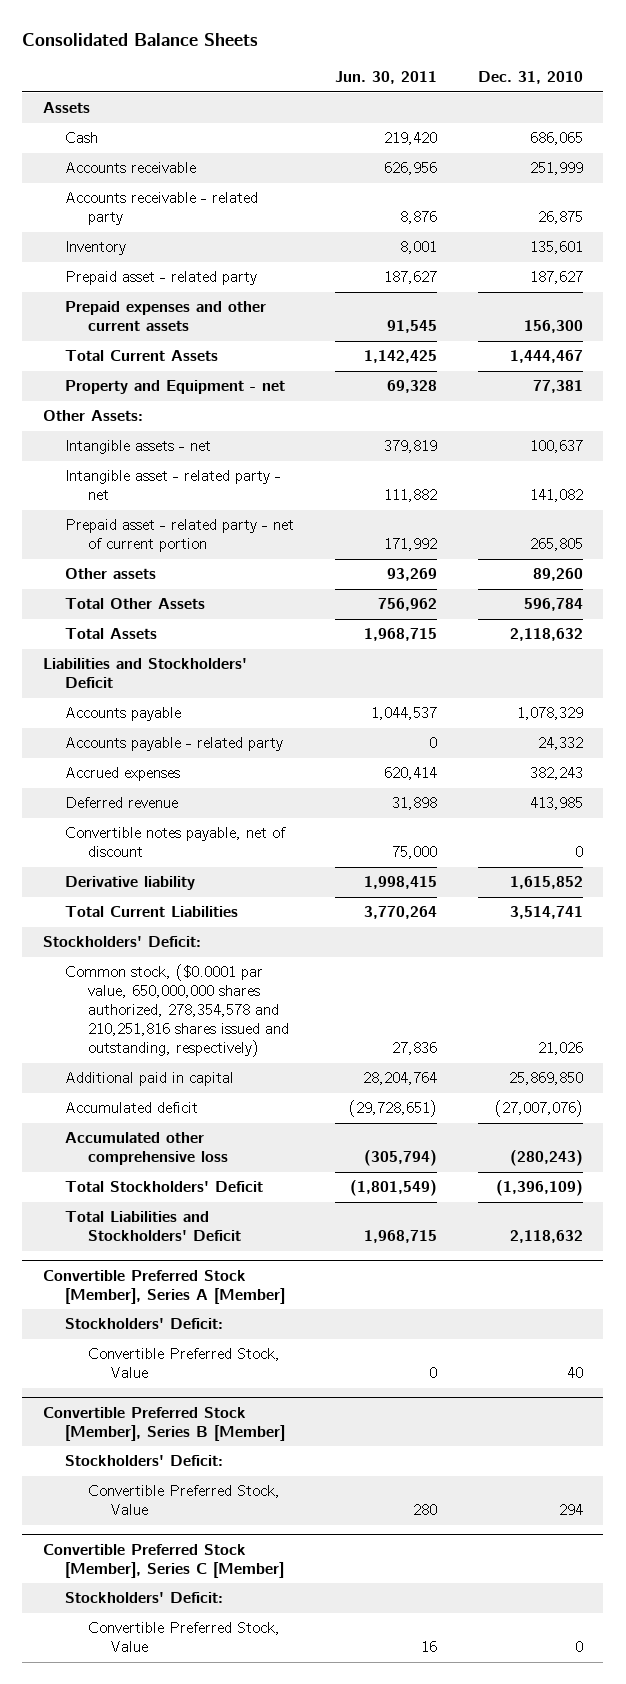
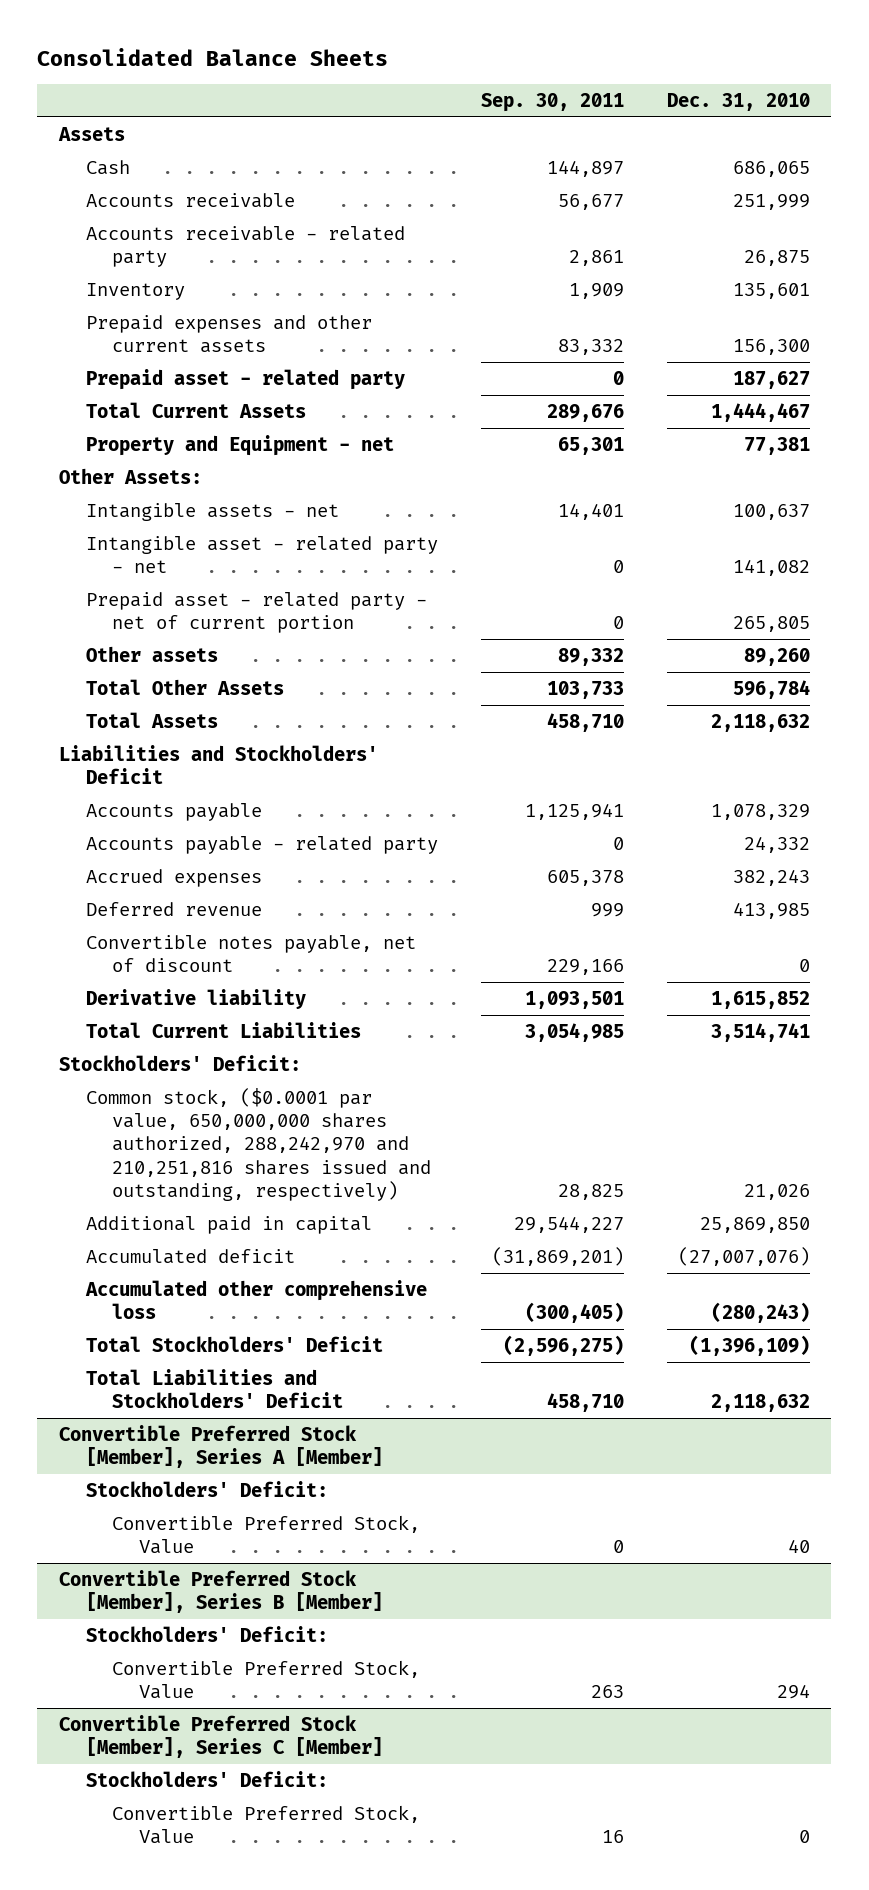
- | Jun. 30, 2011 | Dec. 31, 2010
+ | Sep. 30, 2011 | Dec. 31, 2010
moved down: Prepaid asset - related party | 0 | 187,627
- Common stock, ($0.0001 par value, 650,000,000 shares authorized, 278,354,578 and 210,251,816 shares issued and outstanding, respectively) | 27,836 | 21,026
+ Common stock, ($0.0001 par value, 650,000,000 shares authorized, 288,242,970 and 210,251,816 shares issued and outstanding, respectively) | 28,825 | 21,026

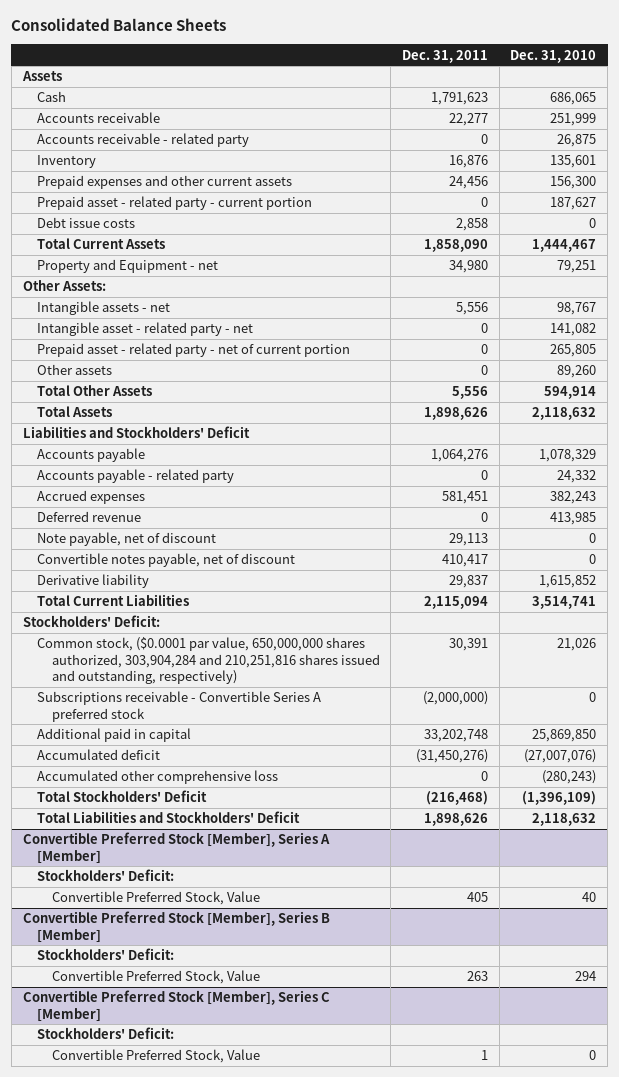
- | Sep. 30, 2011 | Dec. 31, 2010
+ | Dec. 31, 2011 | Dec. 31, 2010
- Prepaid asset - related party | 0 | 187,627
+ Prepaid asset - related party - current portion | 0 | 187,627
+ Debt issue costs | 2,858 | 0
- Property and Equipment - net | 65,301 | 77,381
+ Property and Equipment - net | 34,980 | 79,251
- Intangible assets - net | 14,401 | 100,637
+ Intangible assets - net | 5,556 | 98,767
- Total Other Assets | 103,733 | 596,784
+ Total Other Assets | 5,556 | 594,914
+ Note payable, net of discount | 29,113 | 0
- Common stock, ($0.0001 par value, 650,000,000 shares authorized, 288,242,970 and 210,251,816 shares issued and outstanding, respectively) | 28,825 | 21,026
+ Common stock, ($0.0001 par value, 650,000,000 shares authorized, 303,904,284 and 210,251,816 shares issued and outstanding, respectively) | 30,391 | 21,026
+ Subscriptions receivable - Convertible Series A preferred stock | (2,000,000) | 0

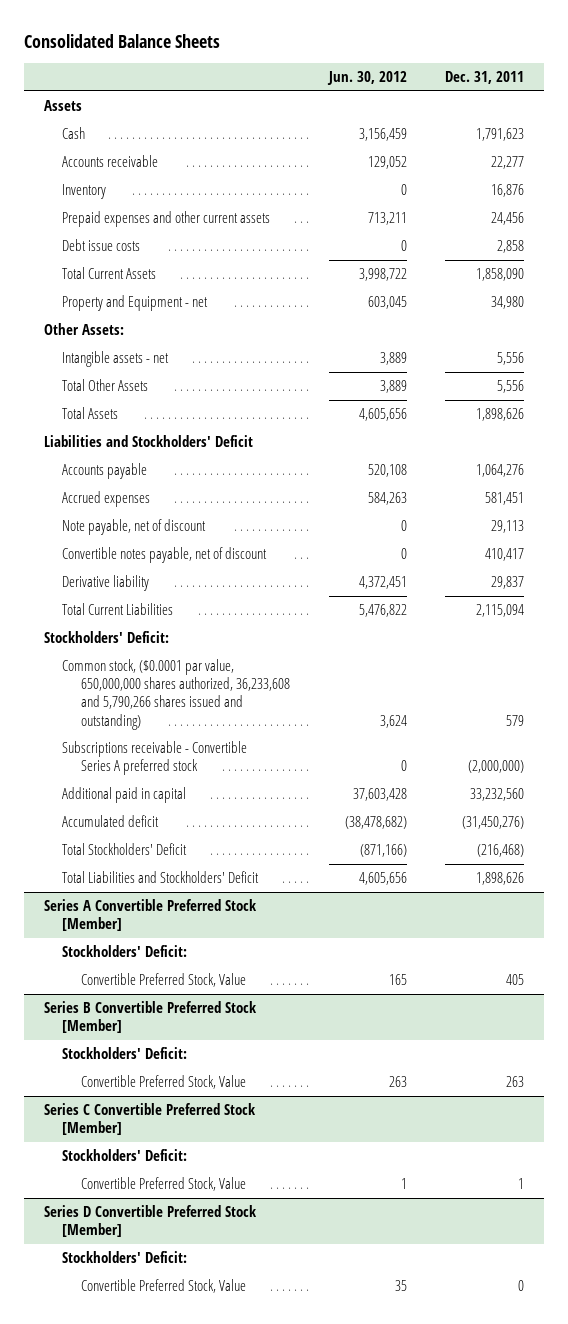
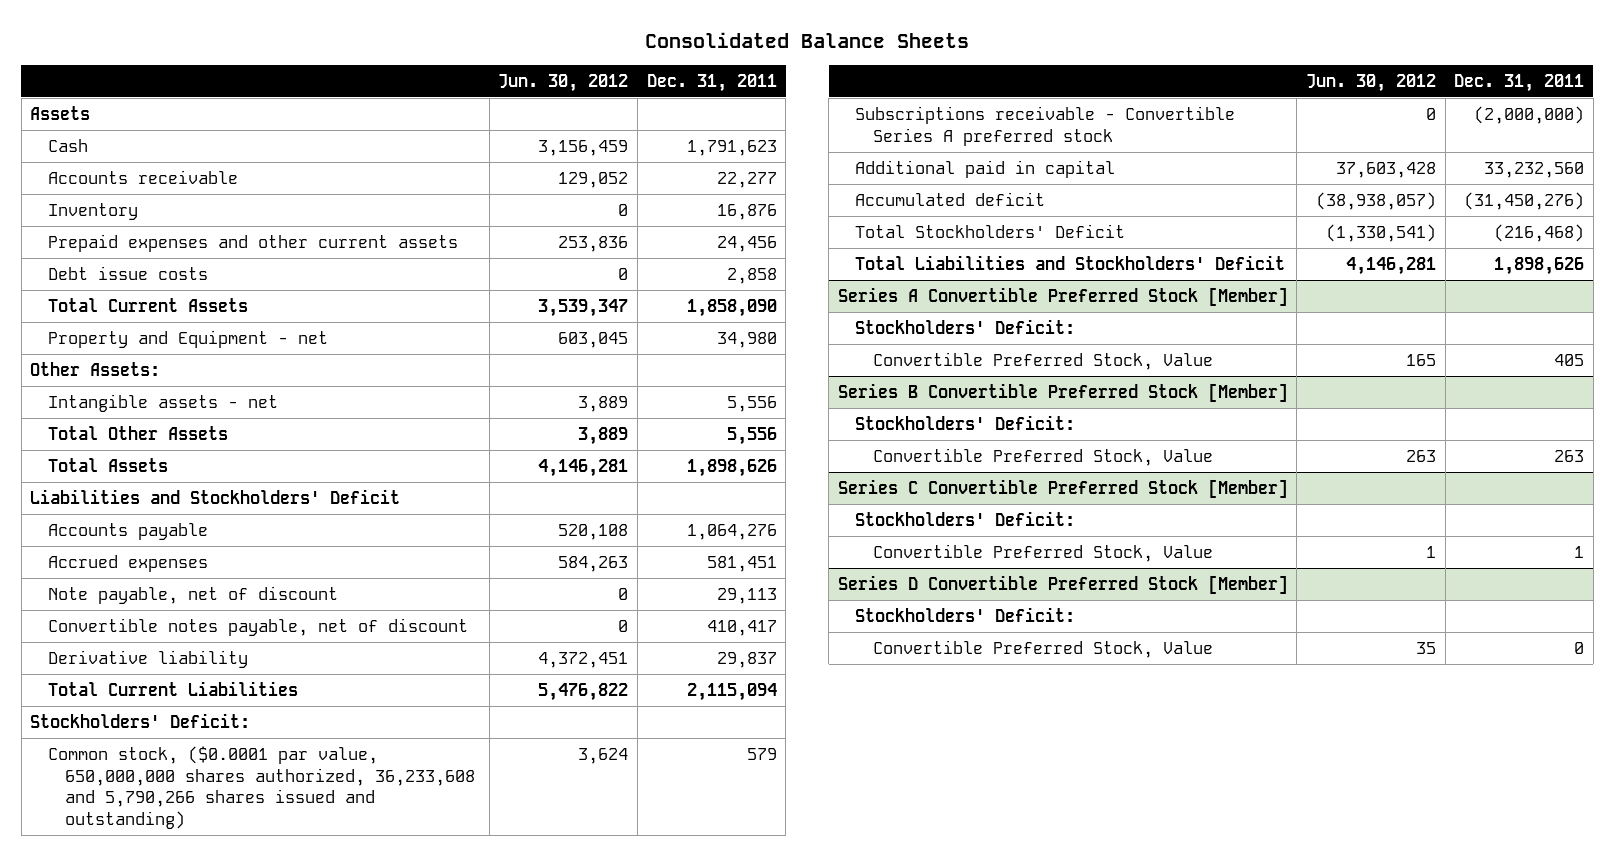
- Prepaid expenses and other current assets | 713,211 | 24,456
+ Prepaid expenses and other current assets | 253,836 | 24,456
- Total Current Assets | 3,998,722 | 1,858,090
+ Total Current Assets | 3,539,347 | 1,858,090
- Total Assets | 4,605,656 | 1,898,626
+ Total Assets | 4,146,281 | 1,898,626
- Accumulated deficit | (38,478,682) | (31,450,276)
- Total Stockholders' Deficit | (871,166) | (216,468)
- Total Liabilities and Stockholders' Deficit | 4,605,656 | 1,898,626
+ Accumulated deficit | (38,938,057) | (31,450,276)
+ Total Stockholders' Deficit | (1,330,541) | (216,468)
+ Total Liabilities and Stockholders' Deficit | 4,146,281 | 1,898,626

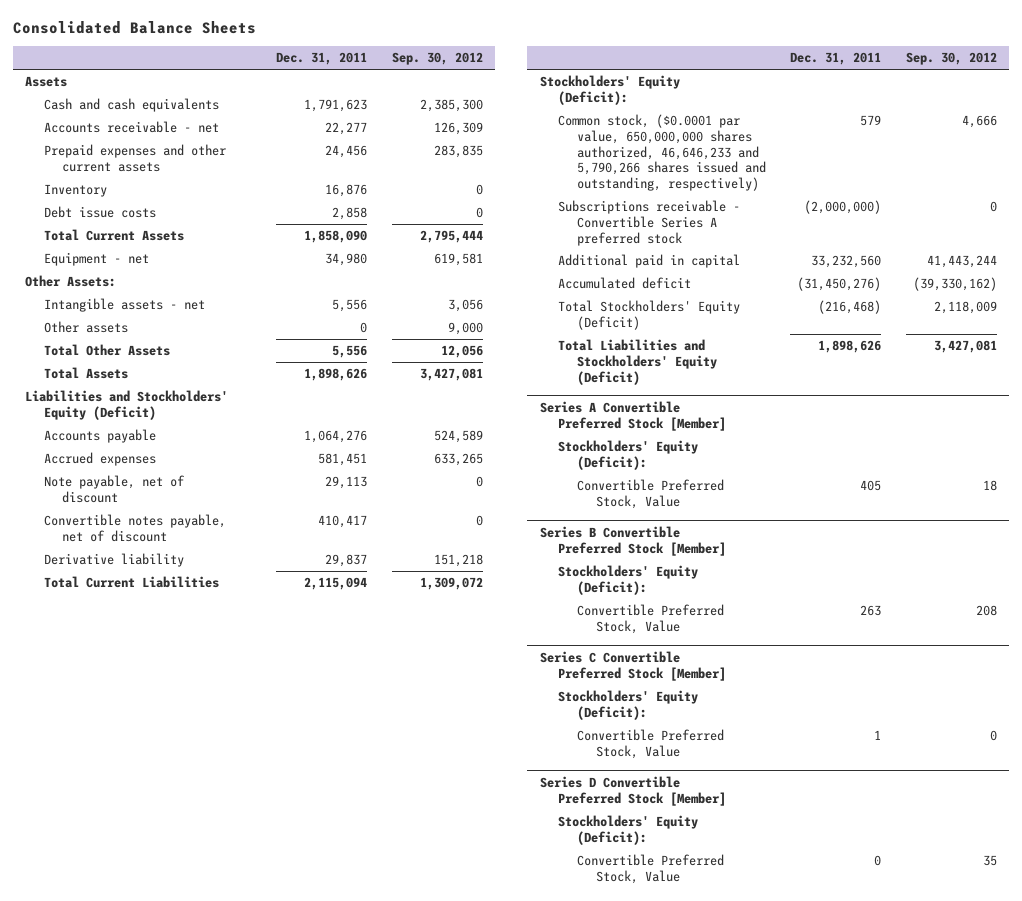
- | Jun. 30, 2012 | Dec. 31, 2011
+ | Dec. 31, 2011 | Sep. 30, 2012
- Cash | 3,156,459 | 1,791,623
- Accounts receivable | 129,052 | 22,277
+ Cash and cash equivalents | 1,791,623 | 2,385,300
+ Accounts receivable - net | 22,277 | 126,309
moved down: Inventory | 16,876 | 0
- Property and Equipment - net | 603,045 | 34,980
+ Equipment - net | 34,980 | 619,581
+ Other assets | 0 | 9,000
- Liabilities and Stockholders' Deficit
+ Liabilities and Stockholders' Equity (Deficit)
- Stockholders' Deficit:
- Common stock, ($0.0001 par value, 650,000,000 shares authorized, 36,233,608 and 5,790,266 shares issued and outstanding) | 3,624 | 579
+ Stockholders' Equity (Deficit):
+ Common stock, ($0.0001 par value, 650,000,000 shares authorized, 46,646,233 and 5,790,266 shares issued and outstanding, respectively) | 579 | 4,666
- Total Stockholders' Deficit | (1,330,541) | (216,468)
- Total Liabilities and Stockholders' Deficit | 4,146,281 | 1,898,626
+ Total Stockholders' Equity (Deficit) | (216,468) | 2,118,009
+ Total Liabilities and Stockholders' Equity (Deficit) | 1,898,626 | 3,427,081
@ Series A Convertible Preferred Stock [Member]
- Stockholders' Deficit:
+ Stockholders' Equity (Deficit):
@ Series B Convertible Preferred Stock [Member]
- Stockholders' Deficit:
+ Stockholders' Equity (Deficit):
@ Series C Convertible Preferred Stock [Member]
- Stockholders' Deficit:
+ Stockholders' Equity (Deficit):
@ Series D Convertible Preferred Stock [Member]
- Stockholders' Deficit:
+ Stockholders' Equity (Deficit):

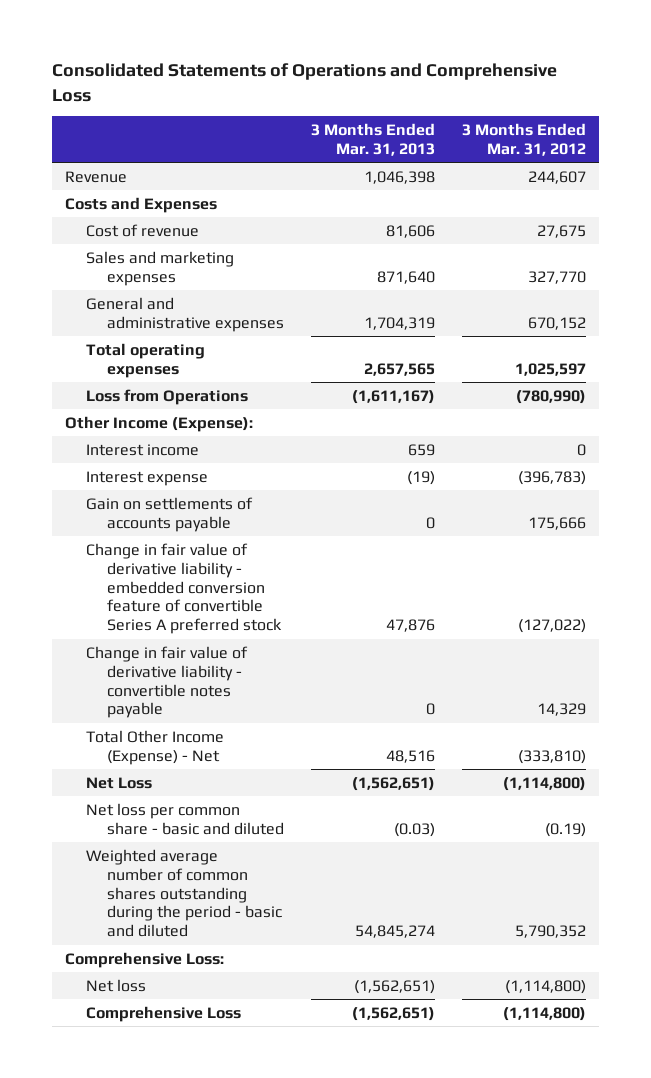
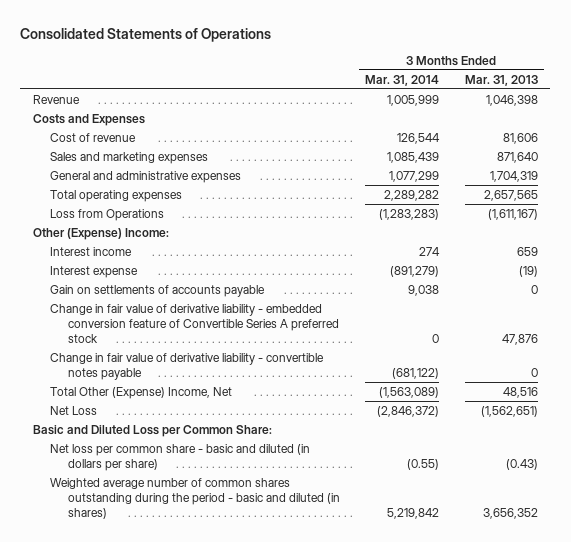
- Consolidated Statements of Operations and Comprehensive Loss
+ Consolidated Statements of Operations
- | 3 Months Ended Mar. 31, 2013 | 3 Months Ended Mar. 31, 2012
+ | 3 Months Ended Mar. 31, 2014 | 3 Months Ended Mar. 31, 2013
- Other Income (Expense):
+ Other (Expense) Income:
- Change in fair value of derivative liability - embedded conversion feature of convertible Series A preferred stock | 47,876 | (127,022)
+ Change in fair value of derivative liability - embedded conversion feature of Convertible Series A preferred stock | 0 | 47,876
- Total Other Income (Expense) - Net | 48,516 | (333,810)
+ Total Other (Expense) Income, Net | (1,563,089) | 48,516
- Net loss per common share - basic and diluted | (0.03) | (0.19)
- Weighted average number of common shares outstanding during the period - basic and diluted | 54,845,274 | 5,790,352
- Comprehensive Loss:
- Net loss | (1,562,651) | (1,114,800)
- Comprehensive Loss | (1,562,651) | (1,114,800)
+ Basic and Diluted Loss per Common Share:
+ Net loss per common share - basic and diluted (in dollars per share) | (0.55) | (0.43)
+ Weighted average number of common shares outstanding during the period - basic and diluted (in shares) | 5,219,842 | 3,656,352

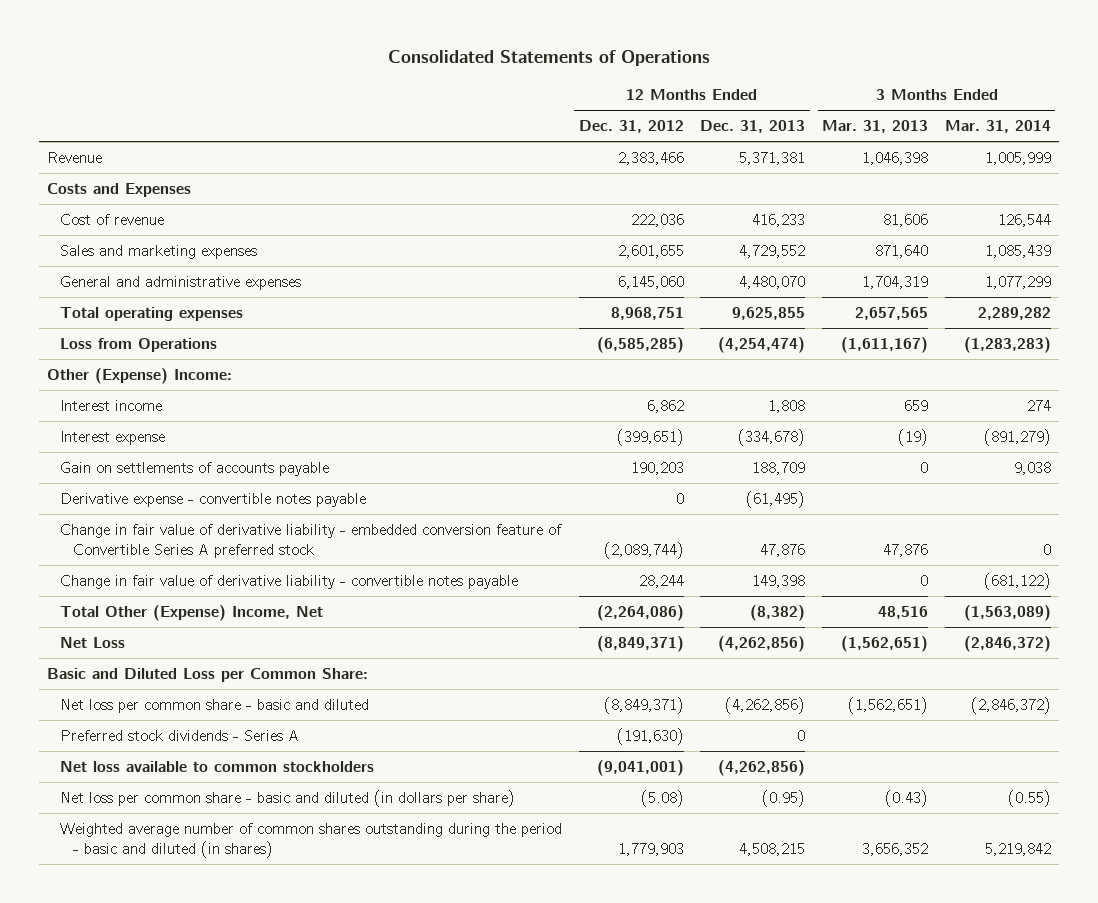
- | 3 Months Ended Mar. 31, 2014 | 3 Months Ended Mar. 31, 2013
+ | 12 Months Ended Dec. 31, 2012 | 12 Months Ended Dec. 31, 2013 | 3 Months Ended Mar. 31, 2013 | 3 Months Ended Mar. 31, 2014
+ Derivative expense - convertible notes payable | 0 | (61,495) | |
+ Net loss per common share - basic and diluted | (8,849,371) | (4,262,856) | (1,562,651) | (2,846,372)
+ Preferred stock dividends - Series A | (191,630) | 0 | |
+ Net loss available to common stockholders | (9,041,001) | (4,262,856) | |

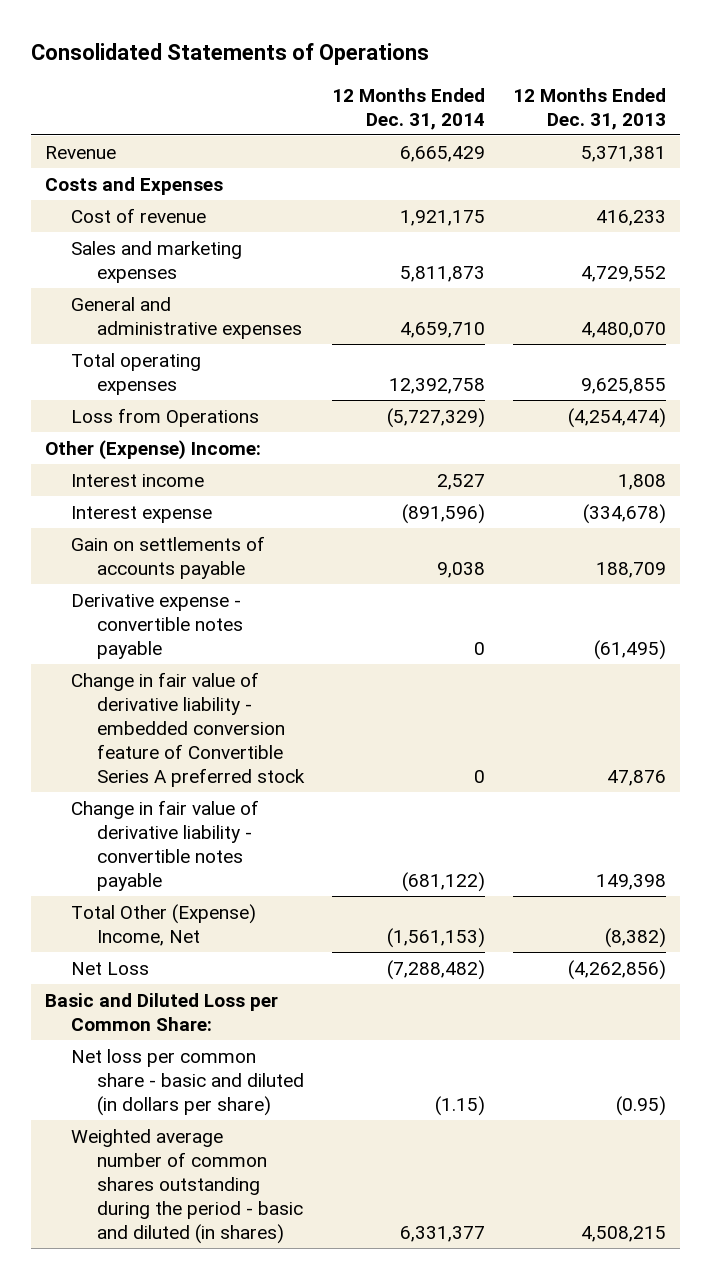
- | 12 Months Ended Dec. 31, 2012 | 12 Months Ended Dec. 31, 2013 | 3 Months Ended Mar. 31, 2013 | 3 Months Ended Mar. 31, 2014
+ | 12 Months Ended Dec. 31, 2014 | 12 Months Ended Dec. 31, 2013
- Net loss per common share - basic and diluted | (8,849,371) | (4,262,856) | (1,562,651) | (2,846,372)
- Preferred stock dividends - Series A | (191,630) | 0 | |
- Net loss available to common stockholders | (9,041,001) | (4,262,856) | |

